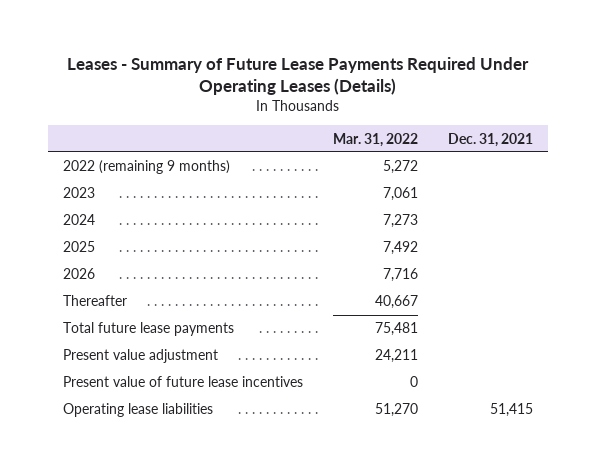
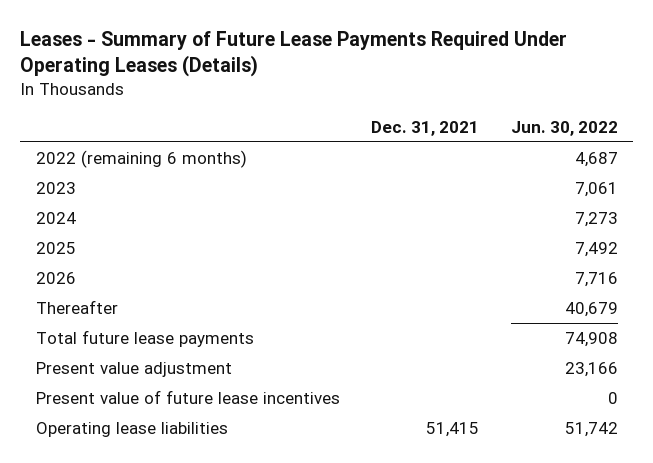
- | Mar. 31, 2022 | Dec. 31, 2021
+ | Dec. 31, 2021 | Jun. 30, 2022
- 2022 (remaining 9 months) | 5,272 |
+ 2022 (remaining 6 months) | | 4,687

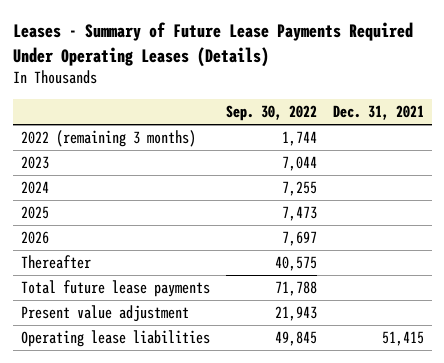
- | Dec. 31, 2021 | Jun. 30, 2022
+ | Sep. 30, 2022 | Dec. 31, 2021
- 2022 (remaining 6 months) | | 4,687
+ 2022 (remaining 3 months) | 1,744 |
- Present value of future lease incentives | | 0

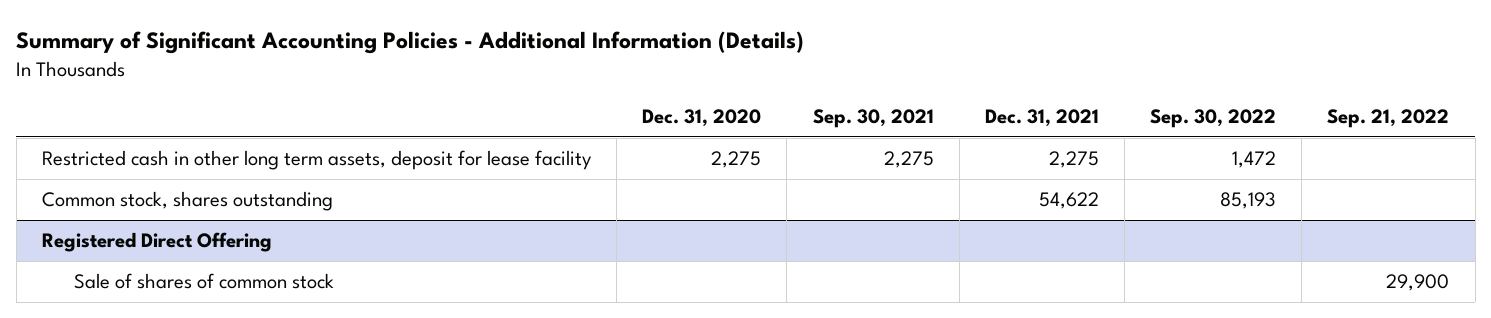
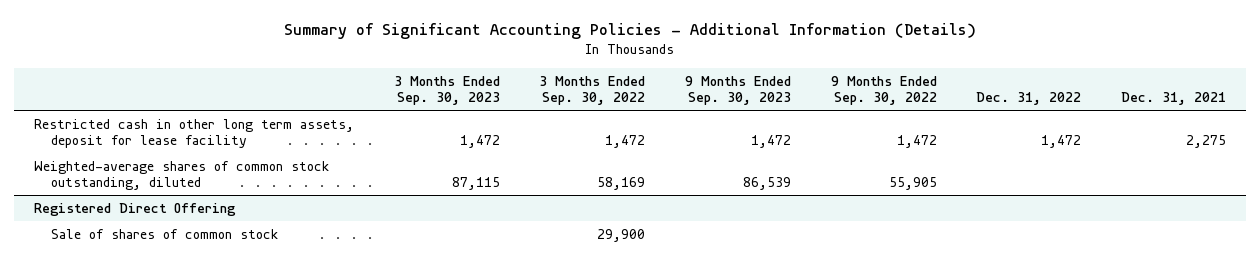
- | Dec. 31, 2020 | Sep. 30, 2021 | Dec. 31, 2021 | Sep. 30, 2022 | Sep. 21, 2022
+ | 3 Months Ended Sep. 30, 2023 | 3 Months Ended Sep. 30, 2022 | 9 Months Ended Sep. 30, 2023 | 9 Months Ended Sep. 30, 2022 | Dec. 31, 2022 | Dec. 31, 2021
- Common stock, shares outstanding | | | 54,622 | 85,193 |
+ Weighted-average shares of common stock outstanding, diluted | 87,115 | 58,169 | 86,539 | 55,905 | |

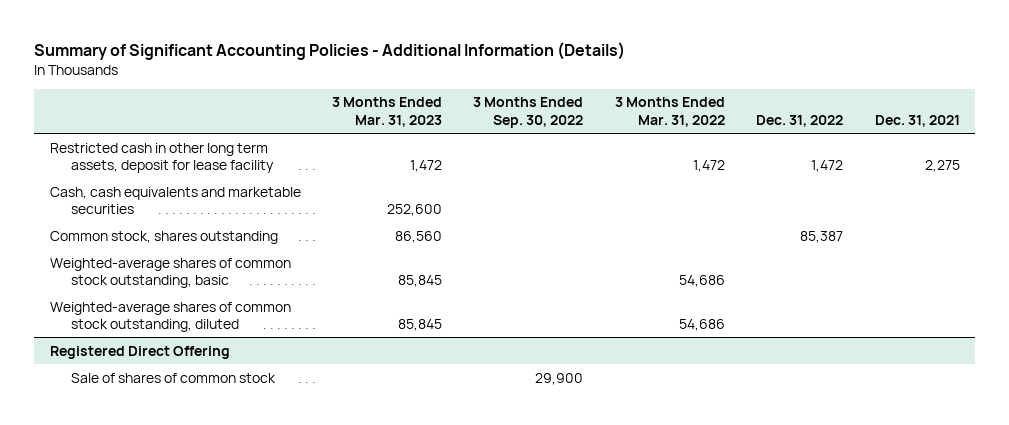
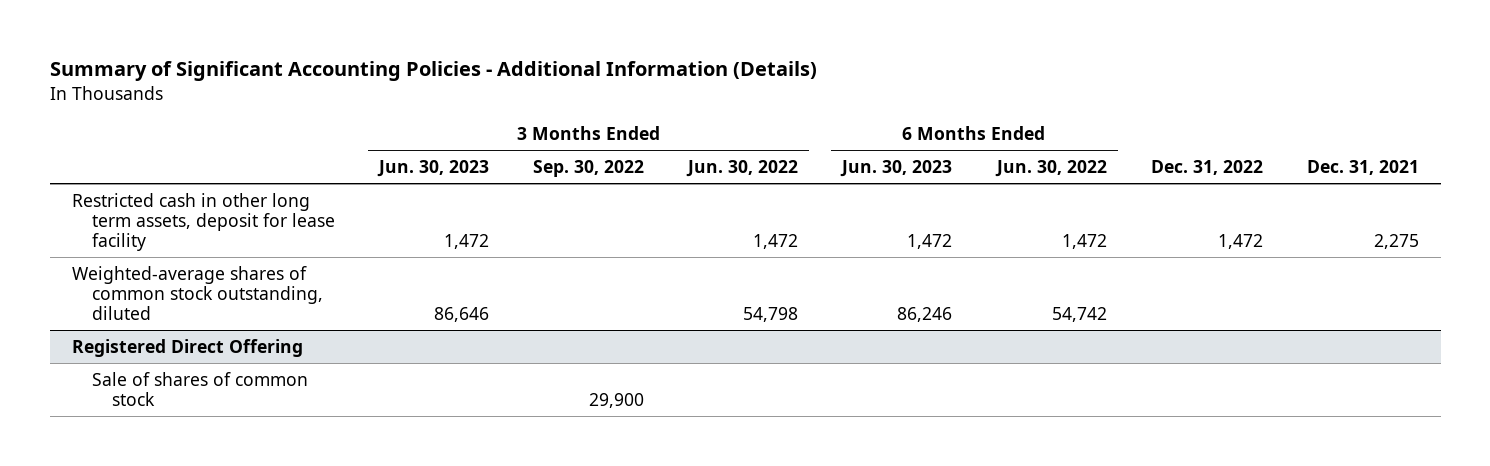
- | 3 Months Ended Mar. 31, 2023 | 3 Months Ended Sep. 30, 2022 | 3 Months Ended Mar. 31, 2022 | Dec. 31, 2022 | Dec. 31, 2021
+ | 3 Months Ended Jun. 30, 2023 | 3 Months Ended Sep. 30, 2022 | 3 Months Ended Jun. 30, 2022 | 6 Months Ended Jun. 30, 2023 | 6 Months Ended Jun. 30, 2022 | Dec. 31, 2022 | Dec. 31, 2021
- Cash, cash equivalents and marketable securities | 252,600 | | | |
- Common stock, shares outstanding | 86,560 | | | 85,387 |
- Weighted-average shares of common stock outstanding, basic | 85,845 | | 54,686 | |

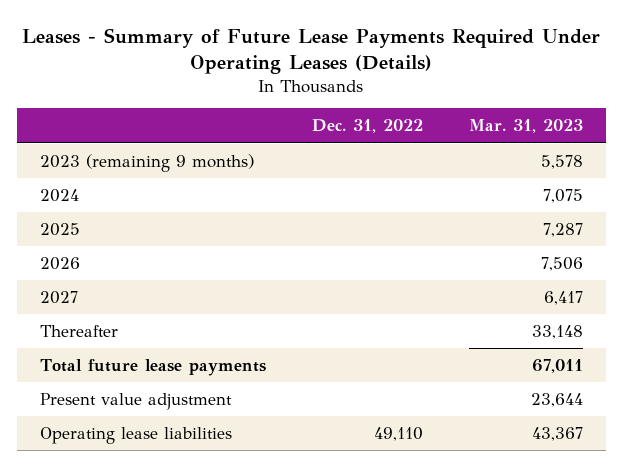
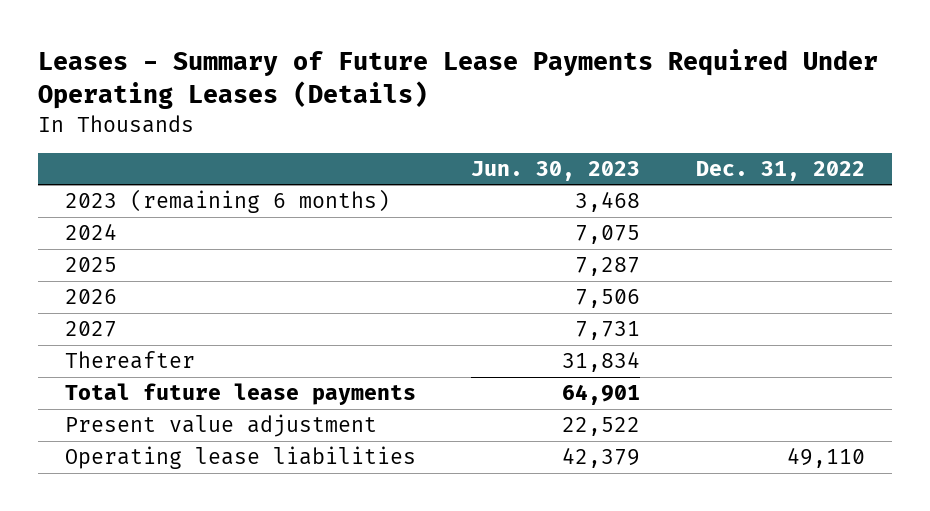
- | Dec. 31, 2022 | Mar. 31, 2023
+ | Jun. 30, 2023 | Dec. 31, 2022
- 2023 (remaining 9 months) | | 5,578
+ 2023 (remaining 6 months) | 3,468 |

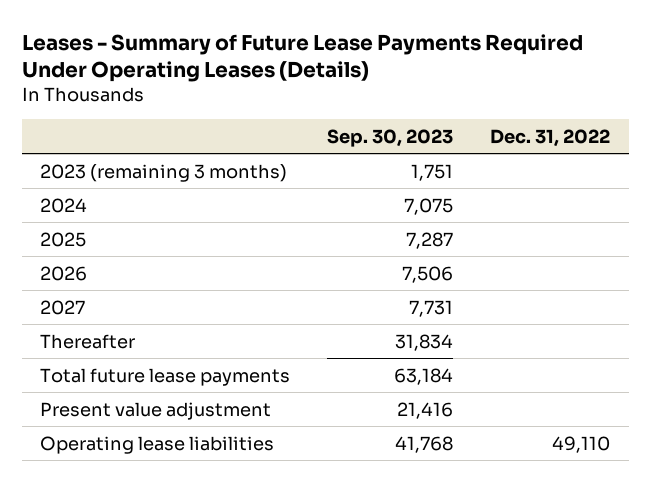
- | Jun. 30, 2023 | Dec. 31, 2022
+ | Sep. 30, 2023 | Dec. 31, 2022
- 2023 (remaining 6 months) | 3,468 |
+ 2023 (remaining 3 months) | 1,751 |

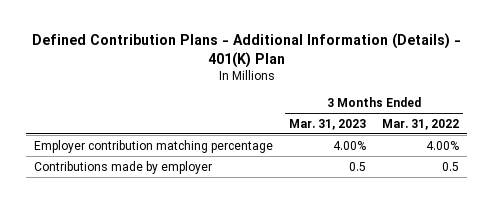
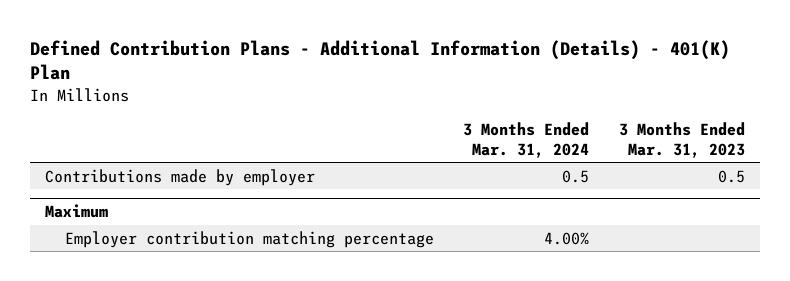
- | 3 Months Ended Mar. 31, 2023 | 3 Months Ended Mar. 31, 2022
+ | 3 Months Ended Mar. 31, 2024 | 3 Months Ended Mar. 31, 2023
- Employer contribution matching percentage | 4.00% | 4.00%
+ Maximum
+ Employer contribution matching percentage | 4.00% |

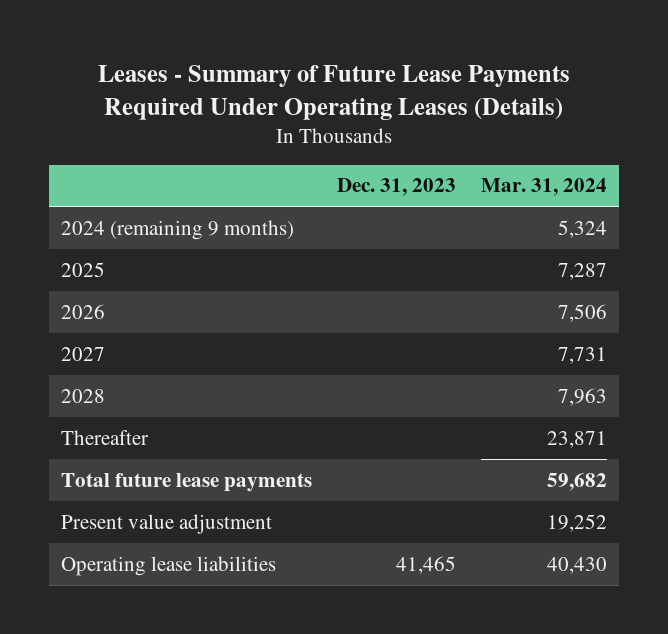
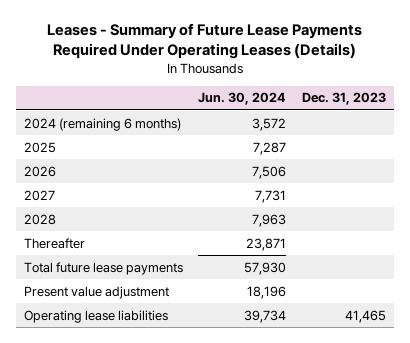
- | Dec. 31, 2023 | Mar. 31, 2024
+ | Jun. 30, 2024 | Dec. 31, 2023
- 2024 (remaining 9 months) | | 5,324
+ 2024 (remaining 6 months) | 3,572 |

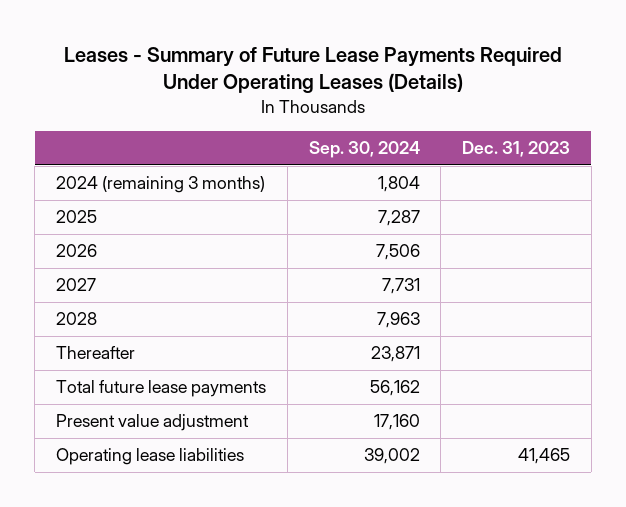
- | Jun. 30, 2024 | Dec. 31, 2023
+ | Sep. 30, 2024 | Dec. 31, 2023
- 2024 (remaining 6 months) | 3,572 |
+ 2024 (remaining 3 months) | 1,804 |

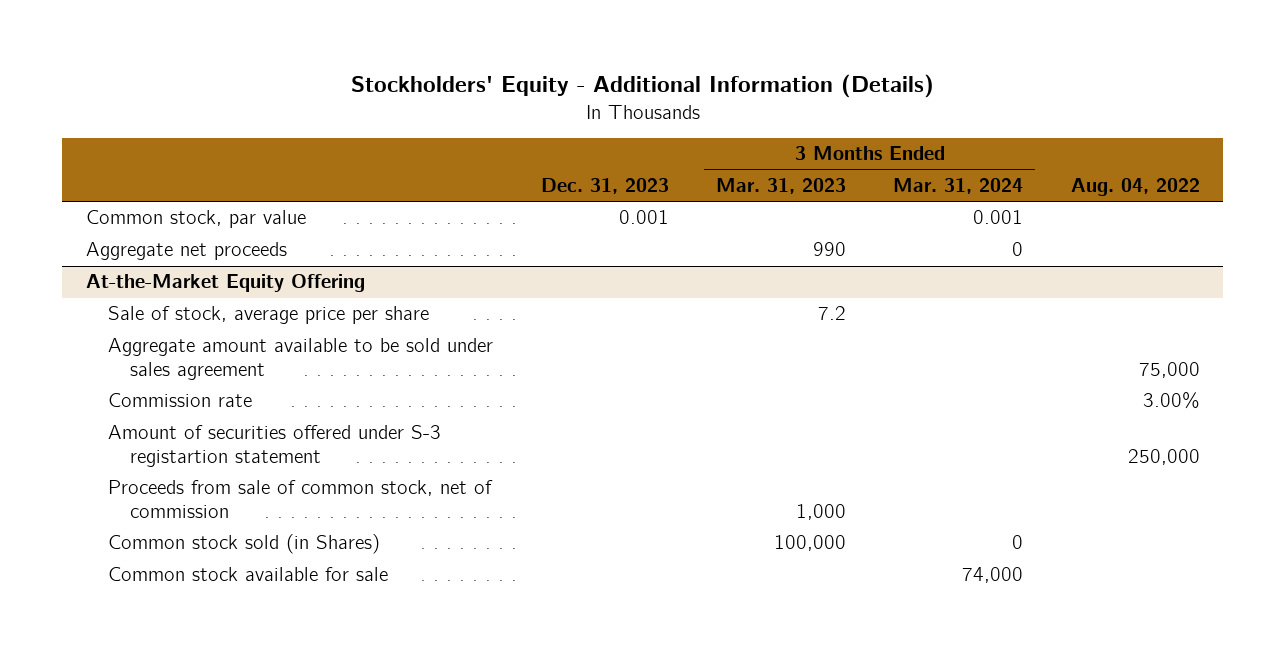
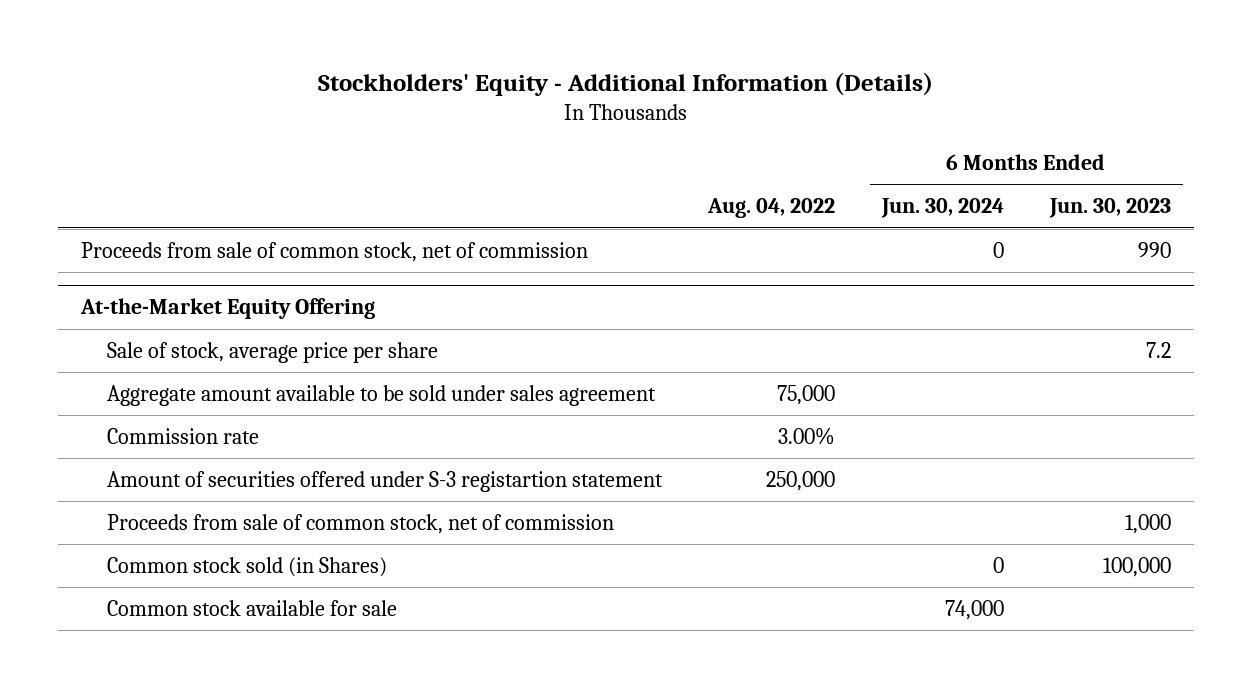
- | Dec. 31, 2023 | 3 Months Ended Mar. 31, 2023 | 3 Months Ended Mar. 31, 2024 | Aug. 04, 2022
+ | Aug. 04, 2022 | 6 Months Ended Jun. 30, 2024 | 6 Months Ended Jun. 30, 2023
- Common stock, par value | 0.001 | | 0.001 |
- Aggregate net proceeds | | 990 | 0 |
+ Proceeds from sale of common stock, net of commission | | 0 | 990

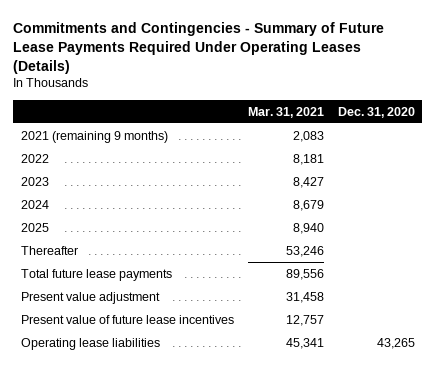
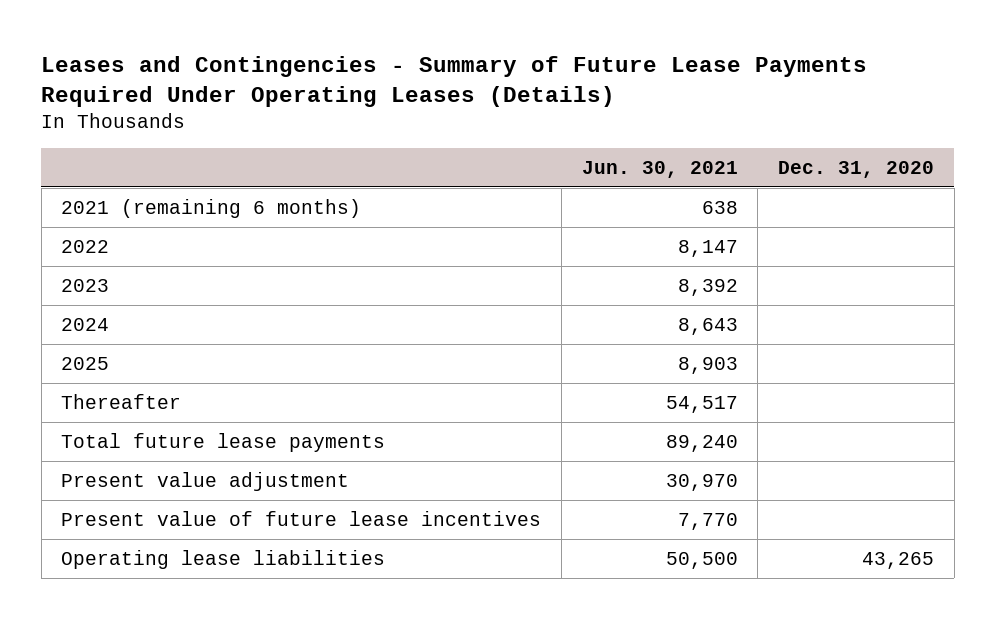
- Commitments and Contingencies - Summary of Future Lease Payments Required Under Operating Leases (Details)
+ Leases and Contingencies - Summary of Future Lease Payments Required Under Operating Leases (Details)
- | Mar. 31, 2021 | Dec. 31, 2020
+ | Jun. 30, 2021 | Dec. 31, 2020
- 2021 (remaining 9 months) | 2,083 |
+ 2021 (remaining 6 months) | 638 |

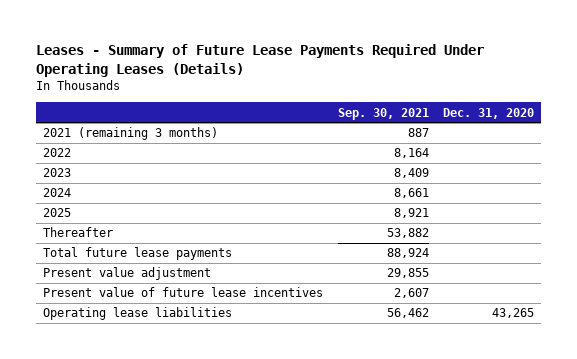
- Leases and Contingencies - Summary of Future Lease Payments Required Under Operating Leases (Details)
+ Leases - Summary of Future Lease Payments Required Under Operating Leases (Details)
- | Jun. 30, 2021 | Dec. 31, 2020
+ | Sep. 30, 2021 | Dec. 31, 2020
- 2021 (remaining 6 months) | 638 |
+ 2021 (remaining 3 months) | 887 |

